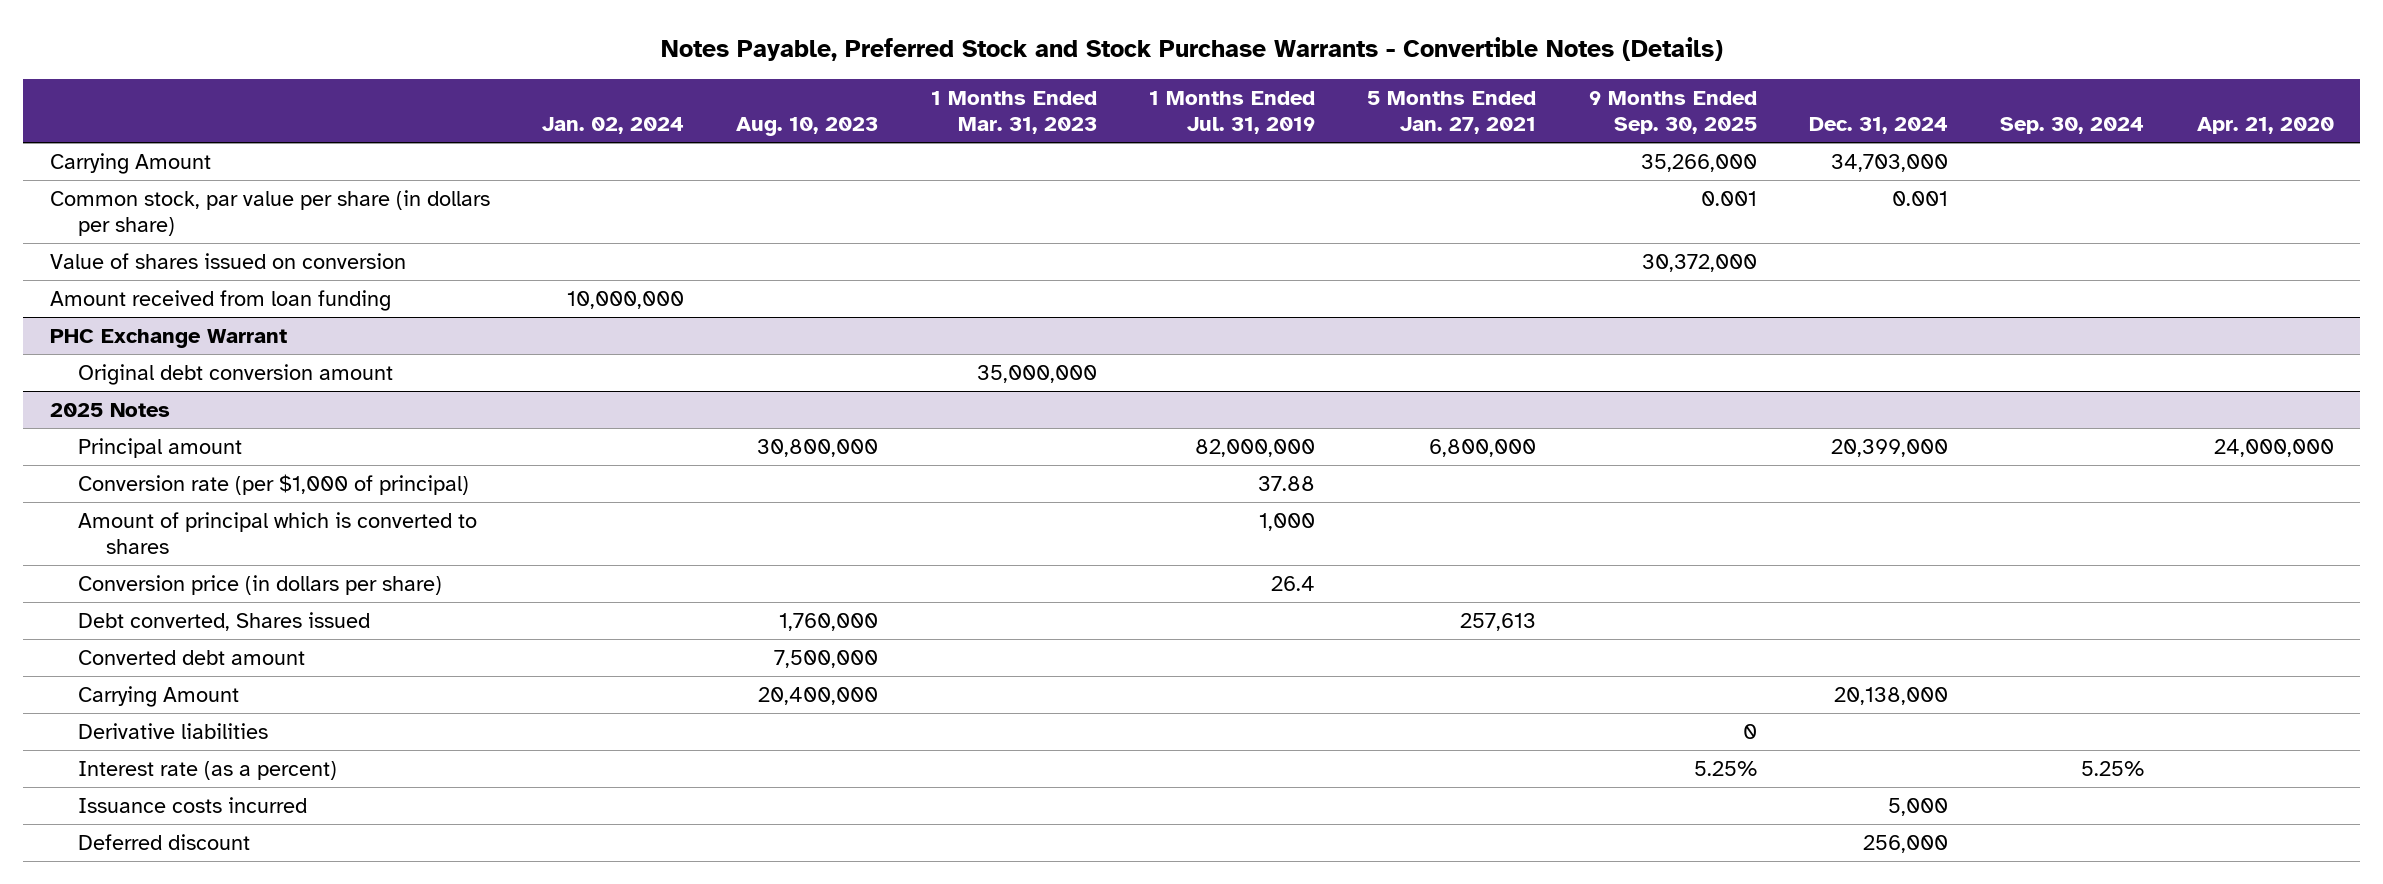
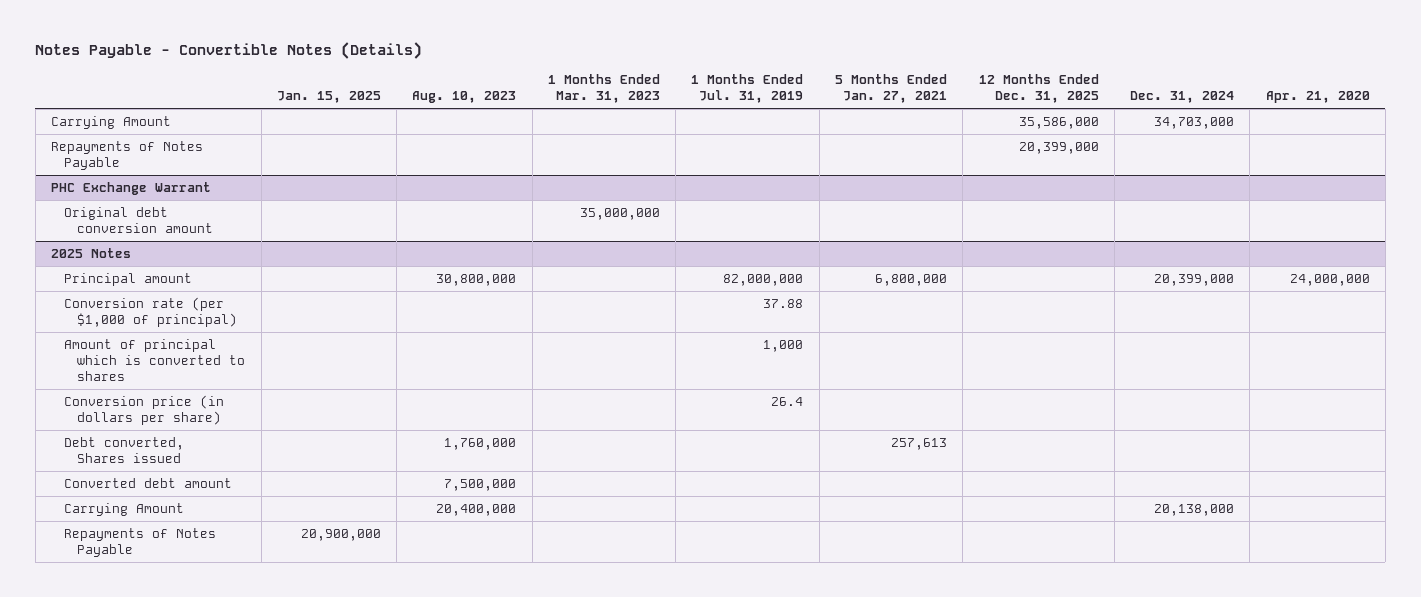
- Notes Payable, Preferred Stock and Stock Purchase Warrants - Convertible Notes (Details)
+ Notes Payable - Convertible Notes (Details)
- | Jan. 02, 2024 | Aug. 10, 2023 | 1 Months Ended Mar. 31, 2023 | 1 Months Ended Jul. 31, 2019 | 5 Months Ended Jan. 27, 2021 | 9 Months Ended Sep. 30, 2025 | Dec. 31, 2024 | Sep. 30, 2024 | Apr. 21, 2020
+ | Jan. 15, 2025 | Aug. 10, 2023 | 1 Months Ended Mar. 31, 2023 | 1 Months Ended Jul. 31, 2019 | 5 Months Ended Jan. 27, 2021 | 12 Months Ended Dec. 31, 2025 | Dec. 31, 2024 | Apr. 21, 2020
- Common stock, par value per share (in dollars per share) | | | | | | 0.001 | 0.001 | |
- Value of shares issued on conversion | | | | | | 30,372,000 | | |
- Amount received from loan funding | 10,000,000 | | | | | | | |
+ Repayments of Notes Payable | | | | | | 20,399,000 | |
@ 2025 Notes
- Derivative liabilities | | | | | | 0 | | |
- Interest rate (as a percent) | | | | | | 5.25% | | 5.25% |
- Issuance costs incurred | | | | | | | 5,000 | |
- Deferred discount | | | | | | | 256,000 | |
+ Repayments of Notes Payable | 20,900,000 | | | | | | |

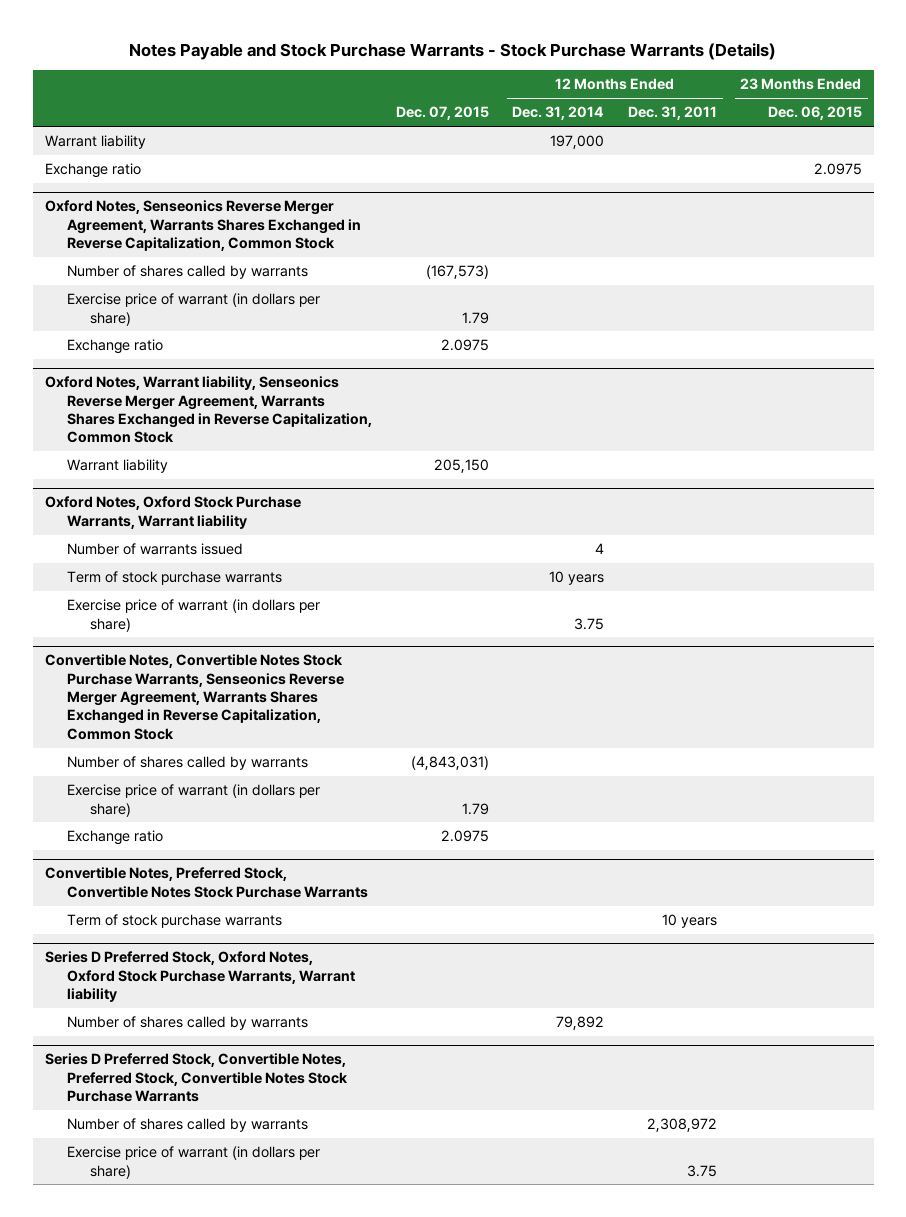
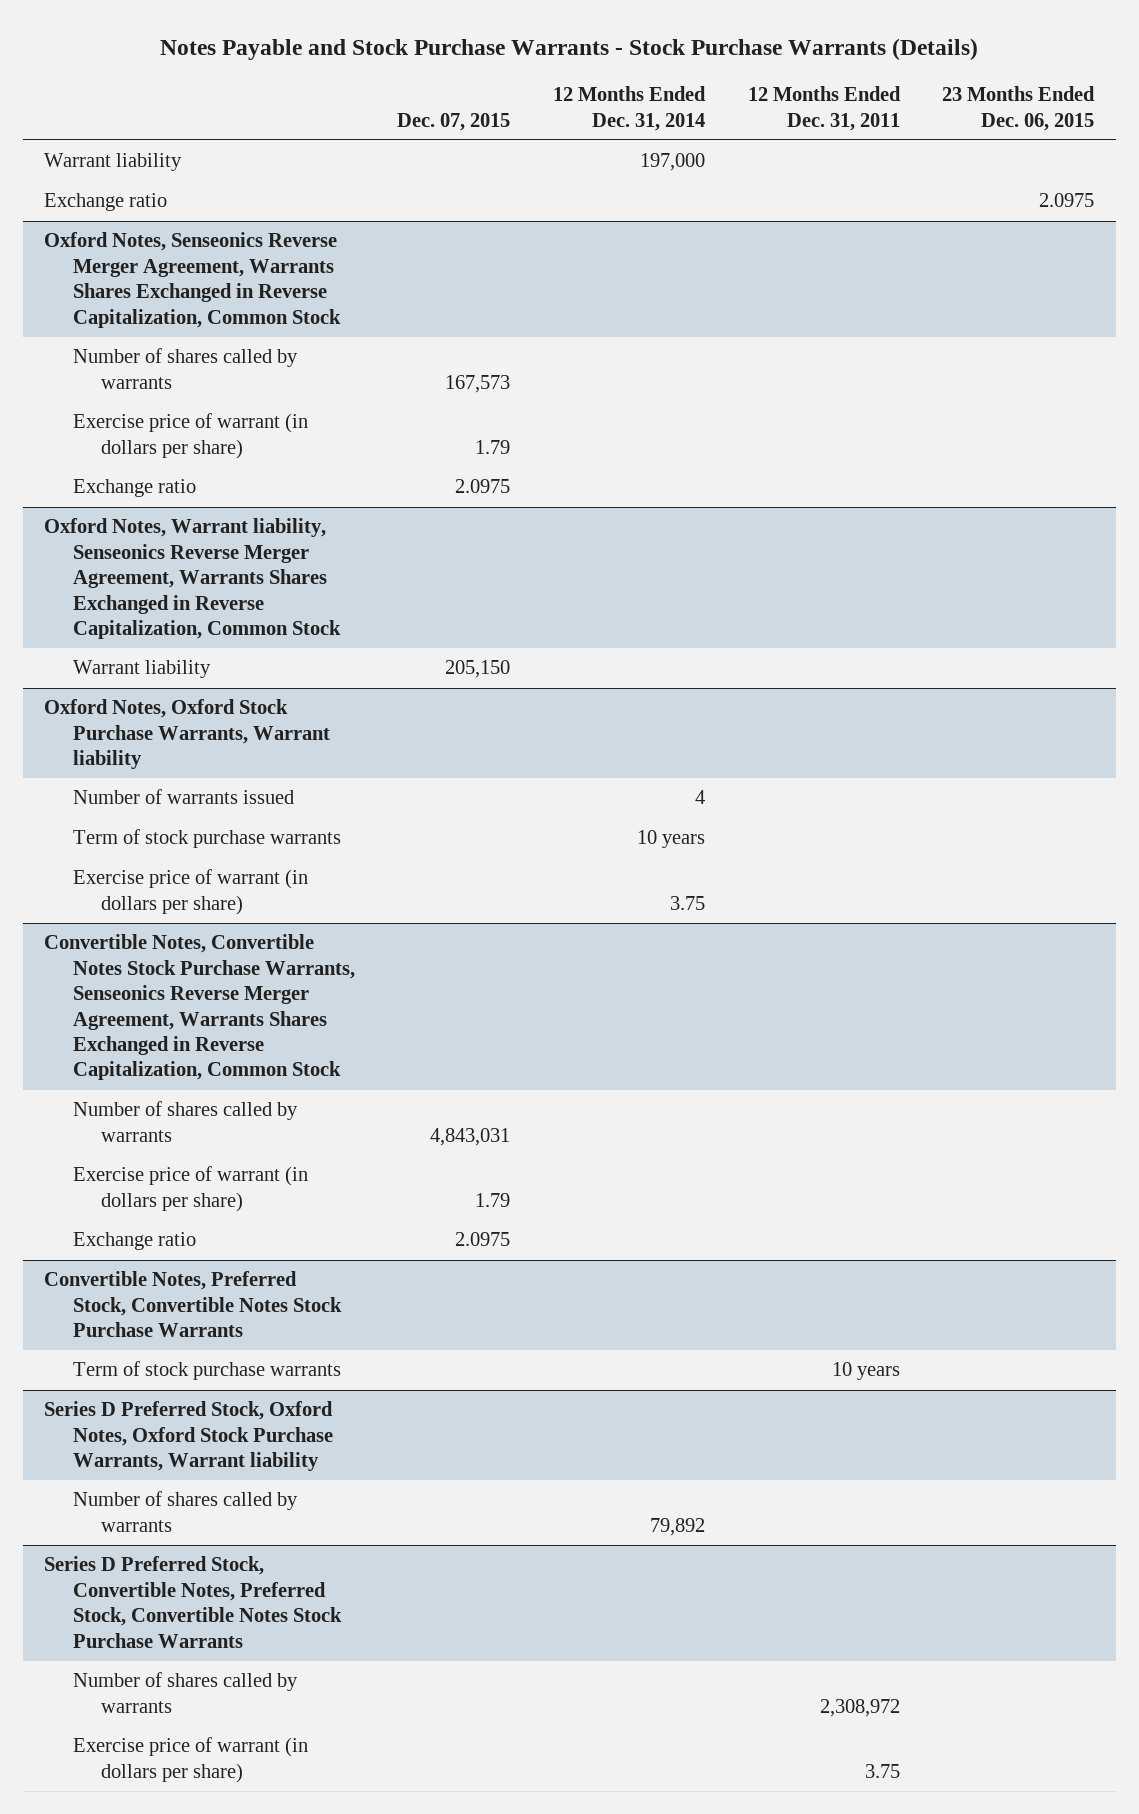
@ Oxford Notes, Senseonics Reverse Merger Agreement, Warrants Shares Exchanged in Reverse Capitalization, Common Stock
- Number of shares called by warrants | (167,573) | | |
+ Number of shares called by warrants | 167,573 | | |
@ Convertible Notes, Convertible Notes Stock Purchase Warrants, Senseonics Reverse Merger Agreement, Warrants Shares Exchanged in Reverse Capitalization, Common Stock
- Number of shares called by warrants | (4,843,031) | | |
+ Number of shares called by warrants | 4,843,031 | | |

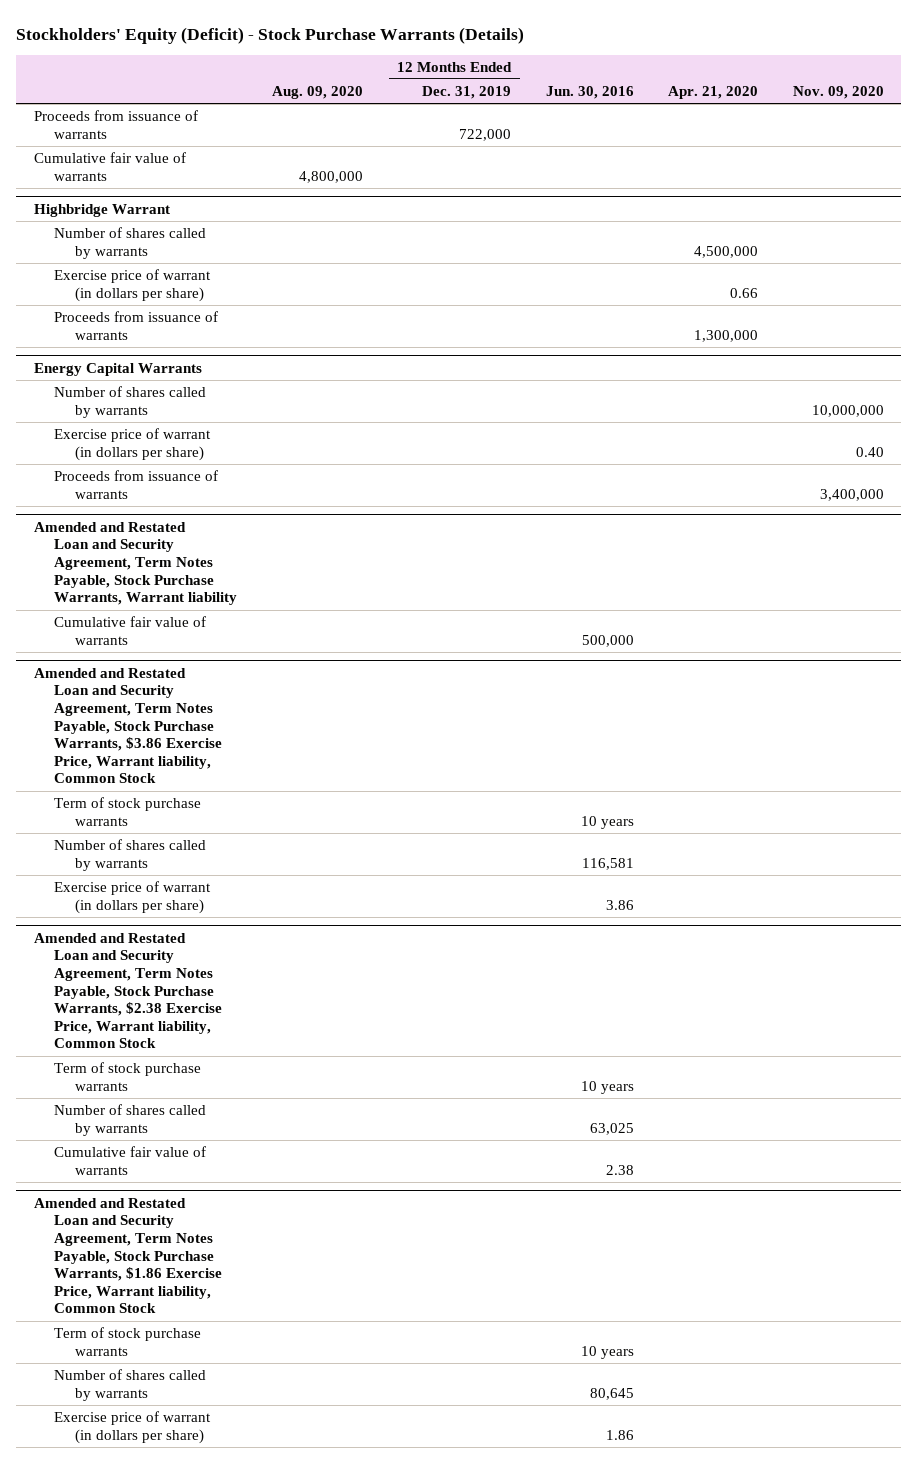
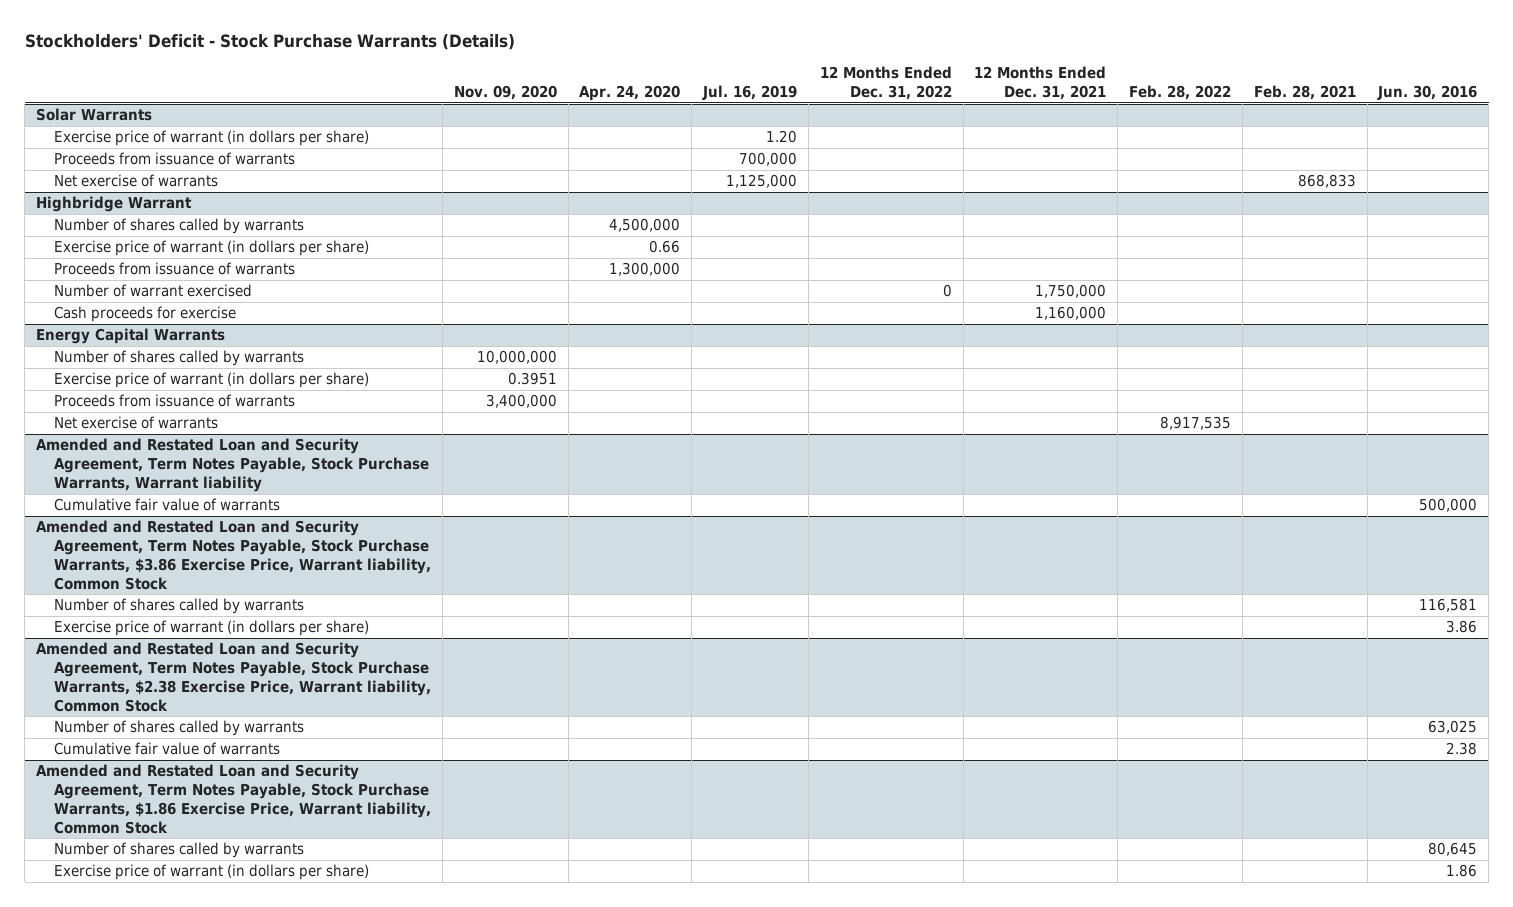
- Stockholders' Equity (Deficit) - Stock Purchase Warrants (Details)
+ Stockholders' Deficit - Stock Purchase Warrants (Details)
- | Aug. 09, 2020 | 12 Months Ended Dec. 31, 2019 | Jun. 30, 2016 | Apr. 21, 2020 | Nov. 09, 2020
+ | Nov. 09, 2020 | Apr. 24, 2020 | Jul. 16, 2019 | 12 Months Ended Dec. 31, 2022 | 12 Months Ended Dec. 31, 2021 | Feb. 28, 2022 | Feb. 28, 2021 | Jun. 30, 2016
- Proceeds from issuance of warrants | | 722,000 | | |
- Cumulative fair value of warrants | 4,800,000 | | | |
+ Solar Warrants
+ Exercise price of warrant (in dollars per share) | | | 1.20 | | | | |
+ Proceeds from issuance of warrants | | | 700,000 | | | | |
+ Net exercise of warrants | | | 1,125,000 | | | | 868,833 |
@ Highbridge Warrant
+ Number of warrant exercised | | | | 0 | 1,750,000 | | |
+ Cash proceeds for exercise | | | | | 1,160,000 | | |
@ Energy Capital Warrants
- Exercise price of warrant (in dollars per share) | | | | | 0.40
+ Exercise price of warrant (in dollars per share) | 0.3951 | | | | | | |
+ Net exercise of warrants | | | | | | 8,917,535 | |
@ Amended and Restated Loan and Security Agreement, Term Notes Payable, Stock Purchase Warrants, $3.86 Exercise Price, Warrant liability, Common Stock
- Term of stock purchase warrants | | | 10 years | |
@ Amended and Restated Loan and Security Agreement, Term Notes Payable, Stock Purchase Warrants, $2.38 Exercise Price, Warrant liability, Common Stock
- Term of stock purchase warrants | | | 10 years | |
@ Amended and Restated Loan and Security Agreement, Term Notes Payable, Stock Purchase Warrants, $1.86 Exercise Price, Warrant liability, Common Stock
- Term of stock purchase warrants | | | 10 years | |

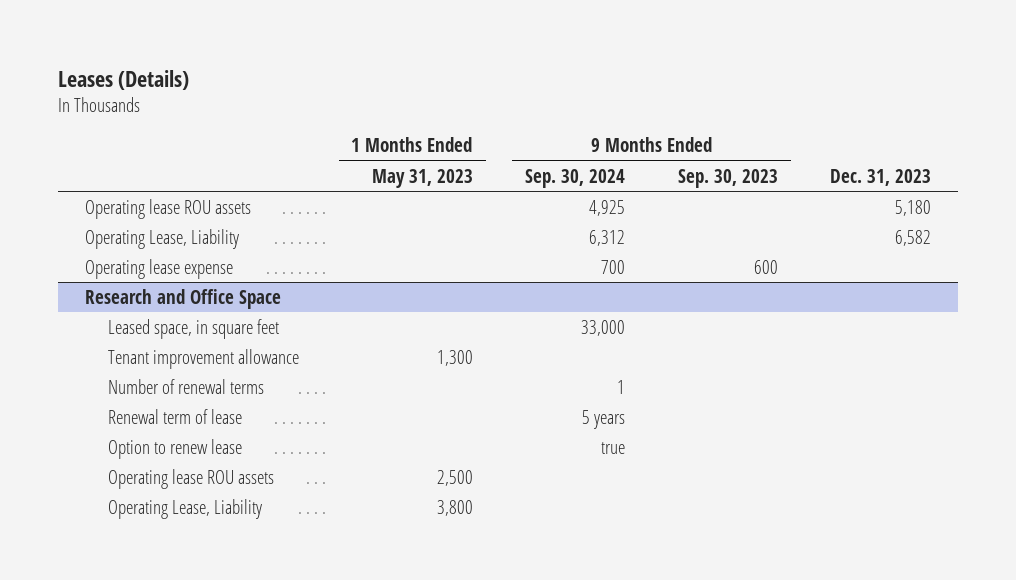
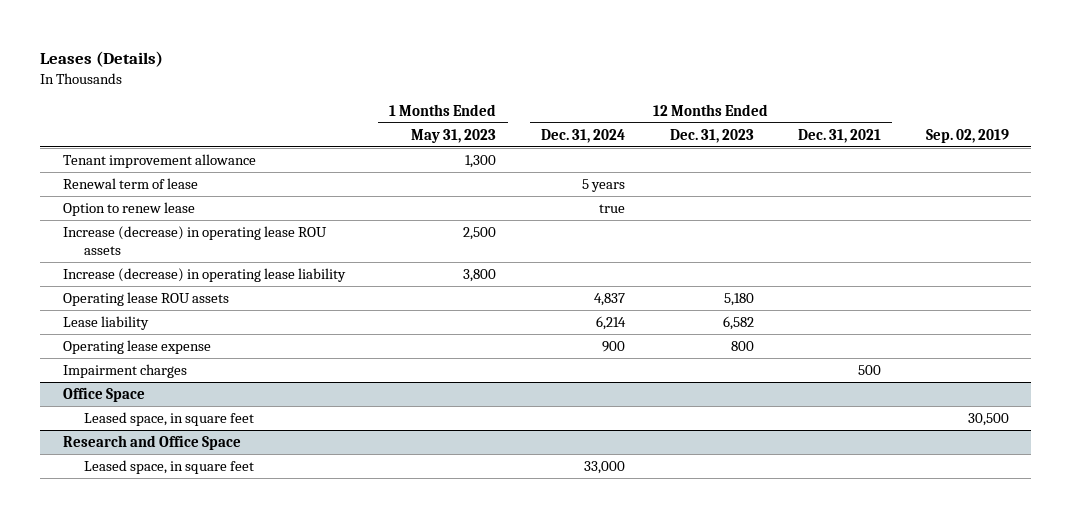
- | 1 Months Ended May 31, 2023 | 9 Months Ended Sep. 30, 2024 | 9 Months Ended Sep. 30, 2023 | Dec. 31, 2023
+ | 1 Months Ended May 31, 2023 | 12 Months Ended Dec. 31, 2024 | 12 Months Ended Dec. 31, 2023 | 12 Months Ended Dec. 31, 2021 | Sep. 02, 2019
+ Tenant improvement allowance | 1,300 | | | |
+ Renewal term of lease | | 5 years | | |
+ Option to renew lease | | true | | |
+ Increase (decrease) in operating lease ROU assets | 2,500 | | | |
+ Increase (decrease) in operating lease liability | 3,800 | | | |
- Operating Lease, Liability | | 6,312 | | 6,582
+ Lease liability | | 6,214 | 6,582 | |
+ Impairment charges | | | | 500 |
+ Office Space
+ Leased space, in square feet | | | | | 30,500
@ Research and Office Space
- Tenant improvement allowance | 1,300 | | |
- Number of renewal terms | | 1 | |
- Renewal term of lease | | 5 years | |
- Option to renew lease | | true | |
- Operating lease ROU assets | 2,500 | | |
- Operating Lease, Liability | 3,800 | | |

